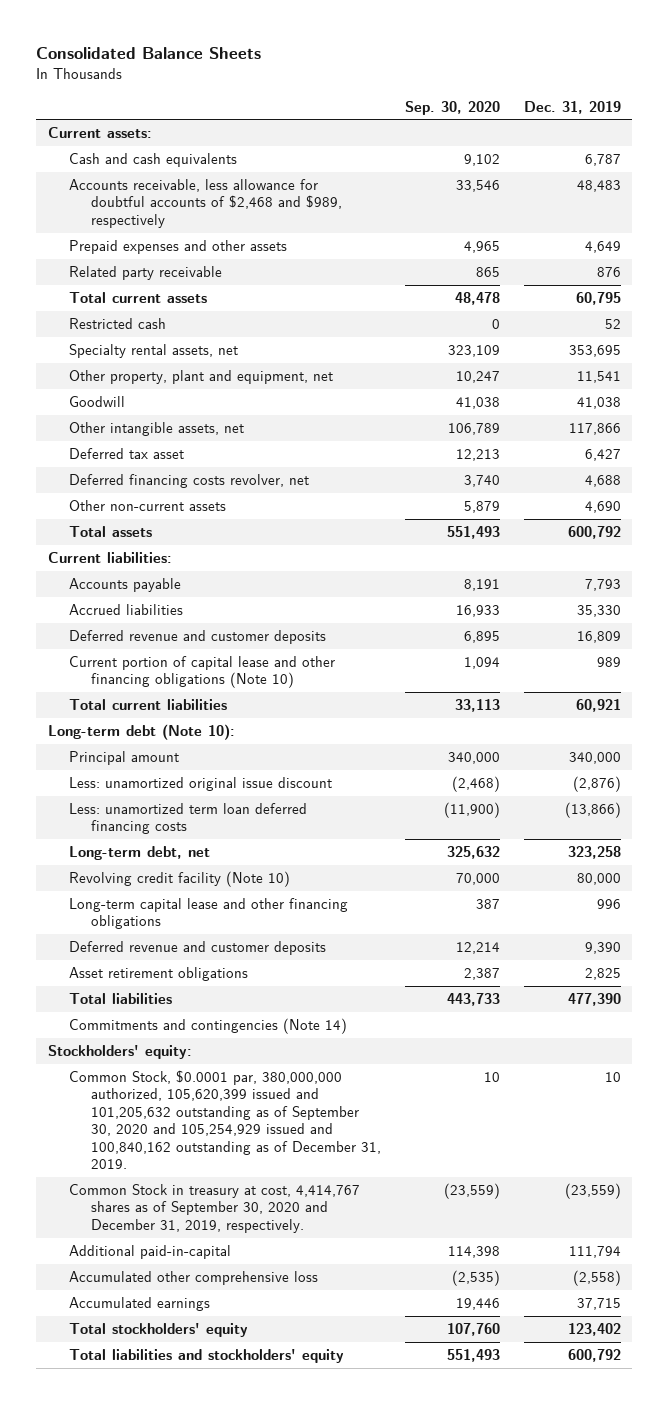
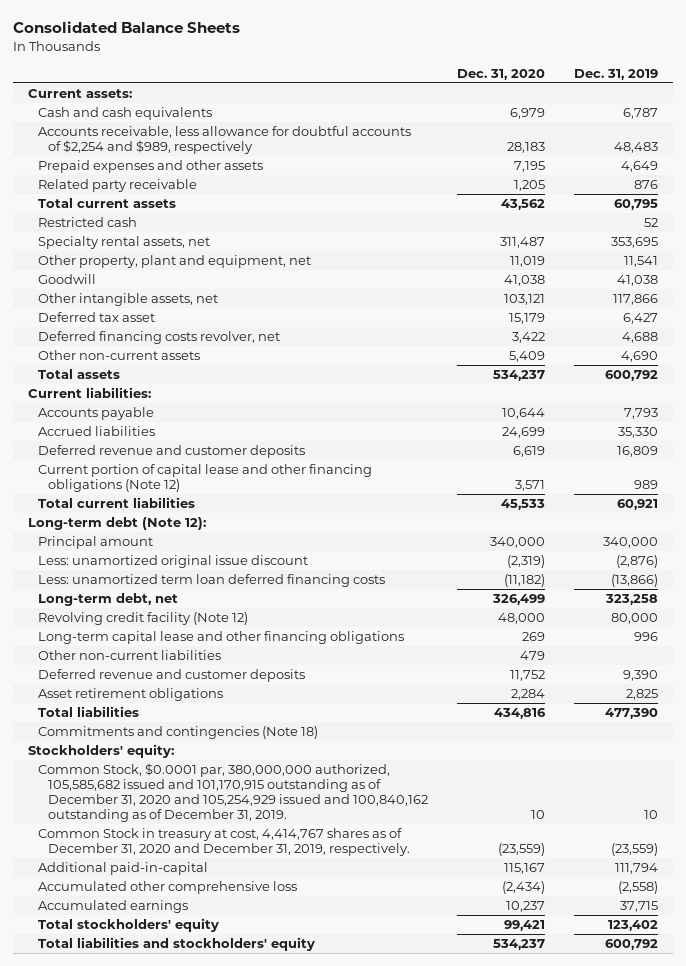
- | Sep. 30, 2020 | Dec. 31, 2019
+ | Dec. 31, 2020 | Dec. 31, 2019
- Accounts receivable, less allowance for doubtful accounts of $2,468 and $989, respectively | 33,546 | 48,483
+ Accounts receivable, less allowance for doubtful accounts of $2,254 and $989, respectively | 28,183 | 48,483
- Current portion of capital lease and other financing obligations (Note 10) | 1,094 | 989
+ Current portion of capital lease and other financing obligations (Note 12) | 3,571 | 989
- Long-term debt (Note 10):
+ Long-term debt (Note 12):
- Revolving credit facility (Note 10) | 70,000 | 80,000
+ Revolving credit facility (Note 12) | 48,000 | 80,000
+ Other non-current liabilities | 479 |
- Commitments and contingencies (Note 14)
+ Commitments and contingencies (Note 18)
- Common Stock, $0.0001 par, 380,000,000 authorized, 105,620,399 issued and 101,205,632 outstanding as of September 30, 2020 and 105,254,929 issued and 100,840,162 outstanding as of December 31, 2019. | 10 | 10
- Common Stock in treasury at cost, 4,414,767 shares as of September 30, 2020 and December 31, 2019, respectively. | (23,559) | (23,559)
+ Common Stock, $0.0001 par, 380,000,000 authorized, 105,585,682 issued and 101,170,915 outstanding as of December 31, 2020 and 105,254,929 issued and 100,840,162 outstanding as of December 31, 2019. | 10 | 10
+ Common Stock in treasury at cost, 4,414,767 shares as of December 31, 2020 and December 31, 2019, respectively. | (23,559) | (23,559)

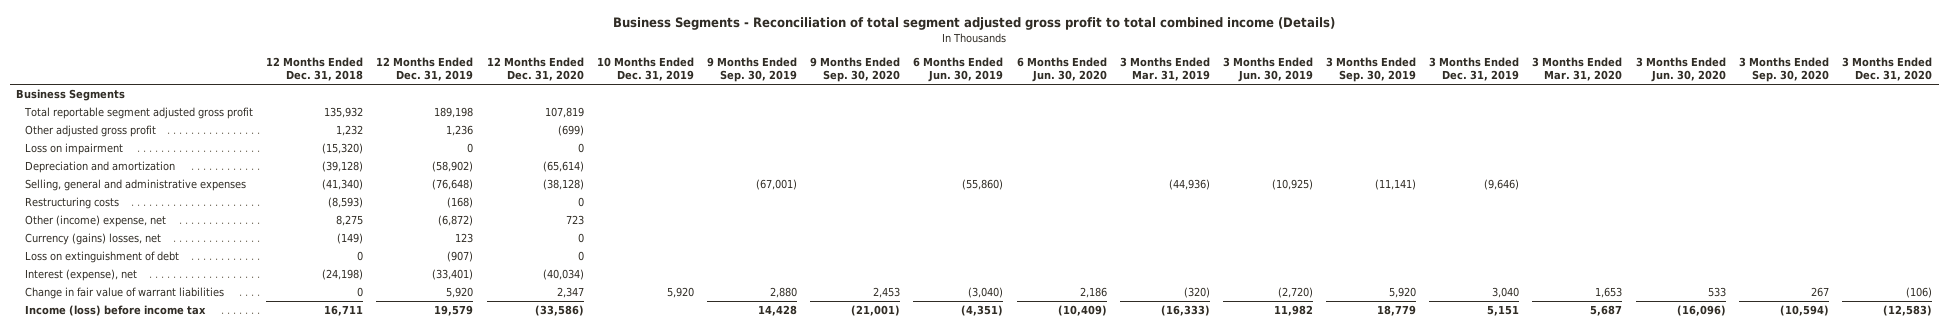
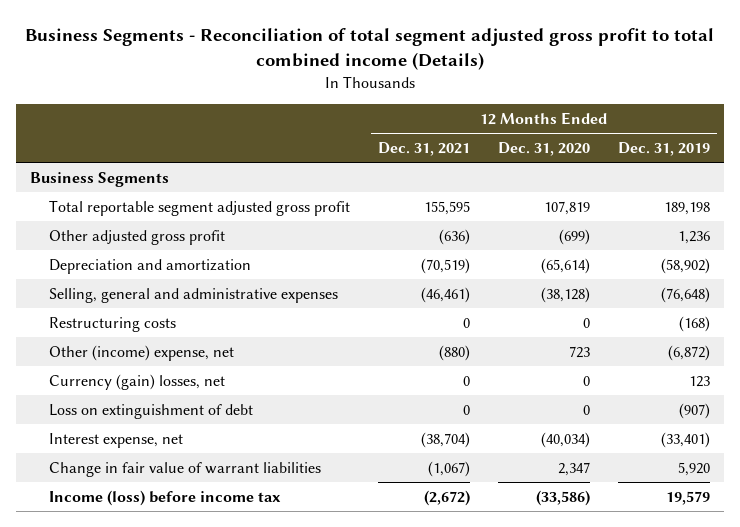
- | 12 Months Ended Dec. 31, 2018 | 12 Months Ended Dec. 31, 2019 | 12 Months Ended Dec. 31, 2020 | 10 Months Ended Dec. 31, 2019 | 9 Months Ended Sep. 30, 2019 | 9 Months Ended Sep. 30, 2020 | 6 Months Ended Jun. 30, 2019 | 6 Months Ended Jun. 30, 2020 | 3 Months Ended Mar. 31, 2019 | 3 Months Ended Jun. 30, 2019 | 3 Months Ended Sep. 30, 2019 | 3 Months Ended Dec. 31, 2019 | 3 Months Ended Mar. 31, 2020 | 3 Months Ended Jun. 30, 2020 | 3 Months Ended Sep. 30, 2020 | 3 Months Ended Dec. 31, 2020
+ | 12 Months Ended Dec. 31, 2021 | 12 Months Ended Dec. 31, 2020 | 12 Months Ended Dec. 31, 2019
- Loss on impairment | (15,320) | 0 | 0 | | | | | | | | | | | | |
- Currency (gains) losses, net | (149) | 123 | 0 | | | | | | | | | | | | |
+ Currency (gain) losses, net | 0 | 0 | 123
- Interest (expense), net | (24,198) | (33,401) | (40,034) | | | | | | | | | | | | |
+ Interest expense, net | (38,704) | (40,034) | (33,401)

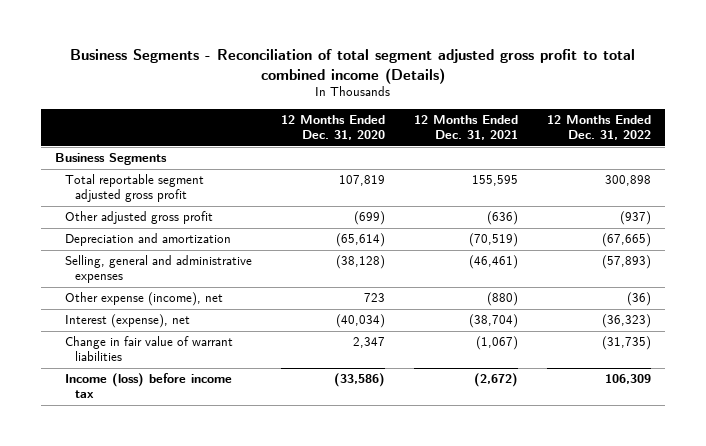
- | 12 Months Ended Dec. 31, 2021 | 12 Months Ended Dec. 31, 2020 | 12 Months Ended Dec. 31, 2019
+ | 12 Months Ended Dec. 31, 2020 | 12 Months Ended Dec. 31, 2021 | 12 Months Ended Dec. 31, 2022
- Restructuring costs | 0 | 0 | (168)
- Other (income) expense, net | (880) | 723 | (6,872)
- Currency (gain) losses, net | 0 | 0 | 123
- Loss on extinguishment of debt | 0 | 0 | (907)
- Interest expense, net | (38,704) | (40,034) | (33,401)
+ Other expense (income), net | 723 | (880) | (36)
+ Interest (expense), net | (40,034) | (38,704) | (36,323)

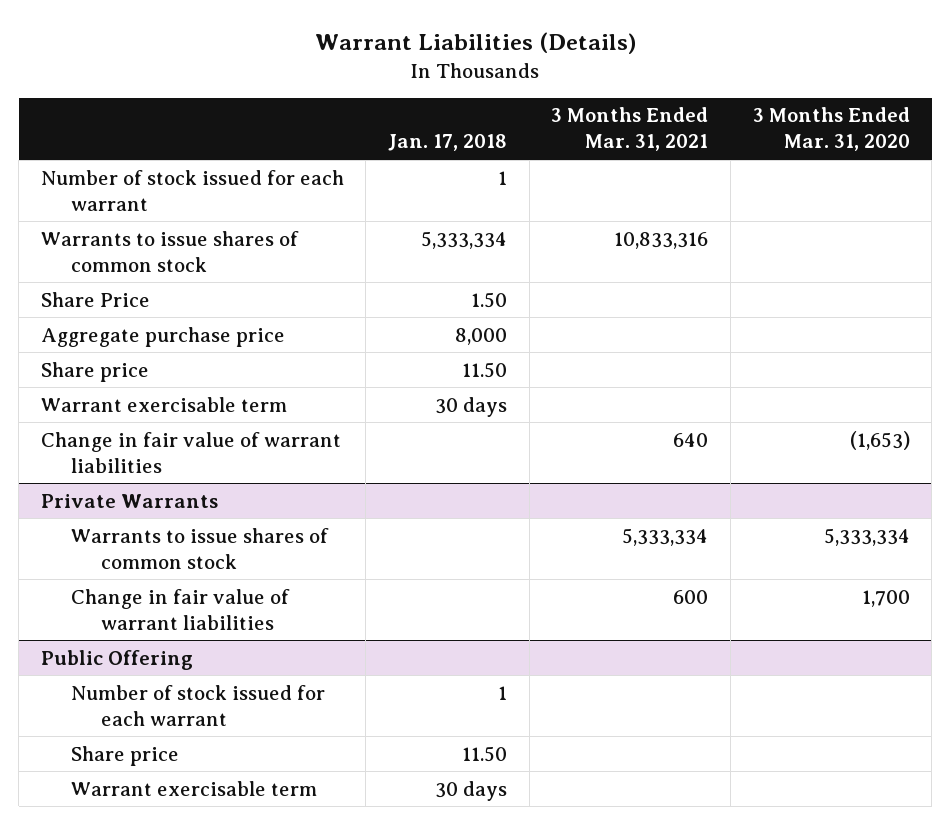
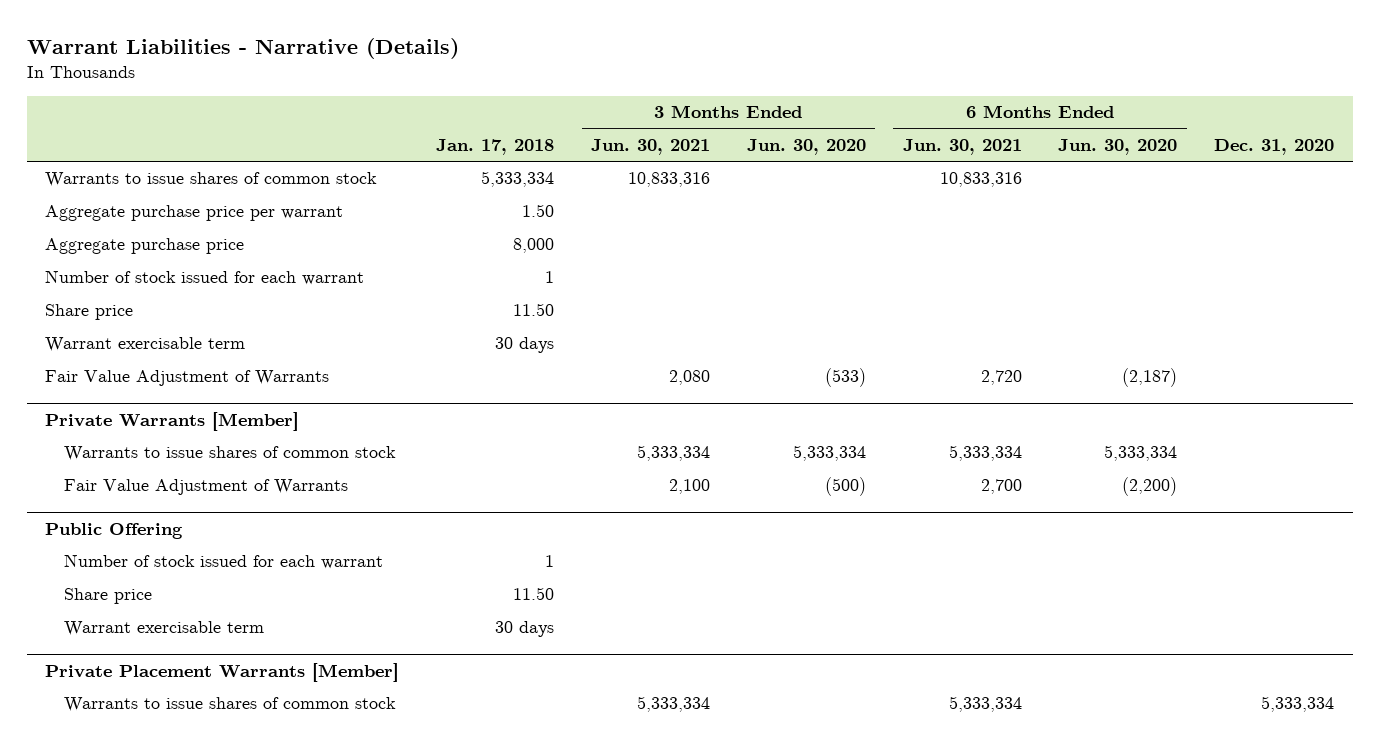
- Warrant Liabilities (Details)
+ Warrant Liabilities - Narrative (Details)
- | Jan. 17, 2018 | 3 Months Ended Mar. 31, 2021 | 3 Months Ended Mar. 31, 2020
+ | Jan. 17, 2018 | 3 Months Ended Jun. 30, 2021 | 3 Months Ended Jun. 30, 2020 | 6 Months Ended Jun. 30, 2021 | 6 Months Ended Jun. 30, 2020 | Dec. 31, 2020
- Share Price | 1.50 | |
+ Aggregate purchase price per warrant | 1.50 | | | | |
moved down: Number of stock issued for each warrant | 1 | | | | |
- Change in fair value of warrant liabilities | | 640 | (1,653)
- Private Warrants
+ Fair Value Adjustment of Warrants | | 2,080 | (533) | 2,720 | (2,187) |
+ Private Warrants [Member]
- Change in fair value of warrant liabilities | | 600 | 1,700
+ Fair Value Adjustment of Warrants | | 2,100 | (500) | 2,700 | (2,200) |
+ Private Placement Warrants [Member]
+ Warrants to issue shares of common stock | | 5,333,334 | | 5,333,334 | | 5,333,334

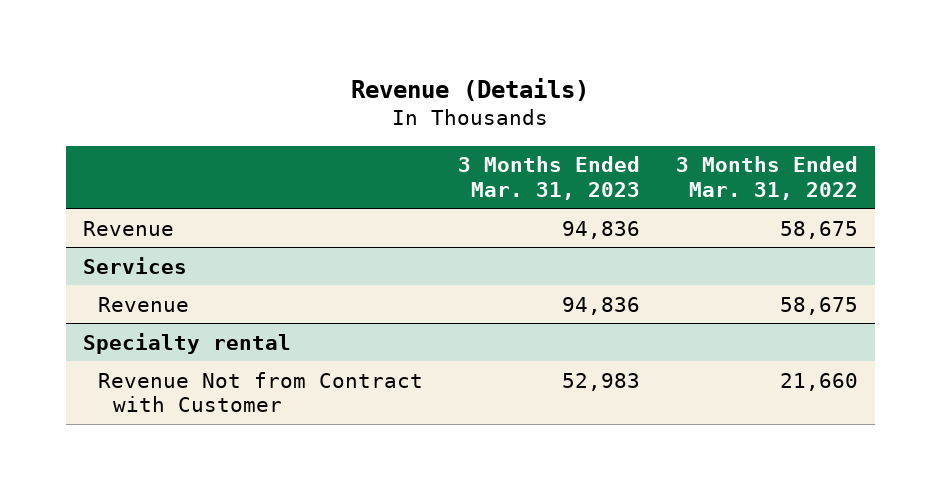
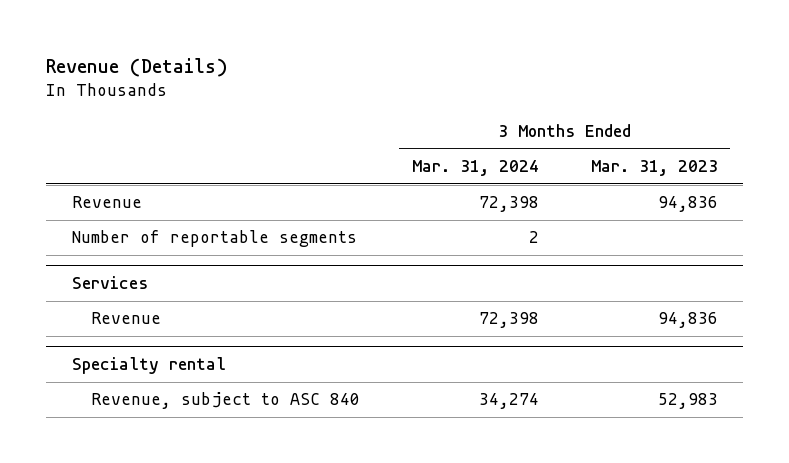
- | 3 Months Ended Mar. 31, 2023 | 3 Months Ended Mar. 31, 2022
+ | 3 Months Ended Mar. 31, 2024 | 3 Months Ended Mar. 31, 2023
+ Number of reportable segments | 2 |
@ Specialty rental
- Revenue Not from Contract with Customer | 52,983 | 21,660
+ Revenue, subject to ASC 840 | 34,274 | 52,983

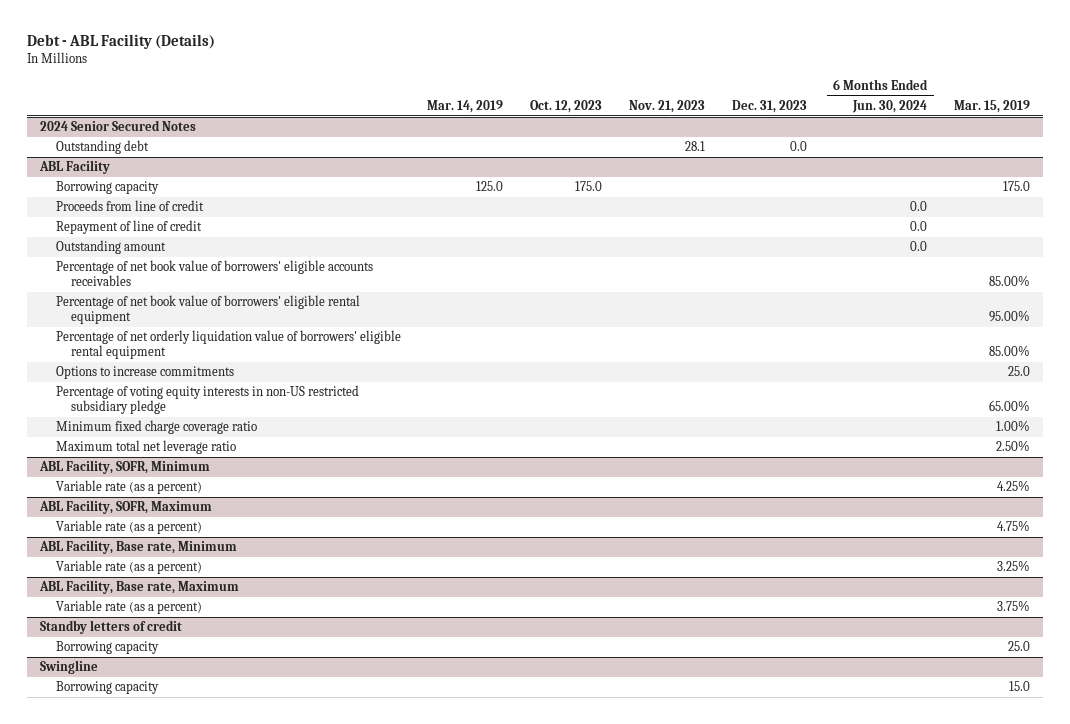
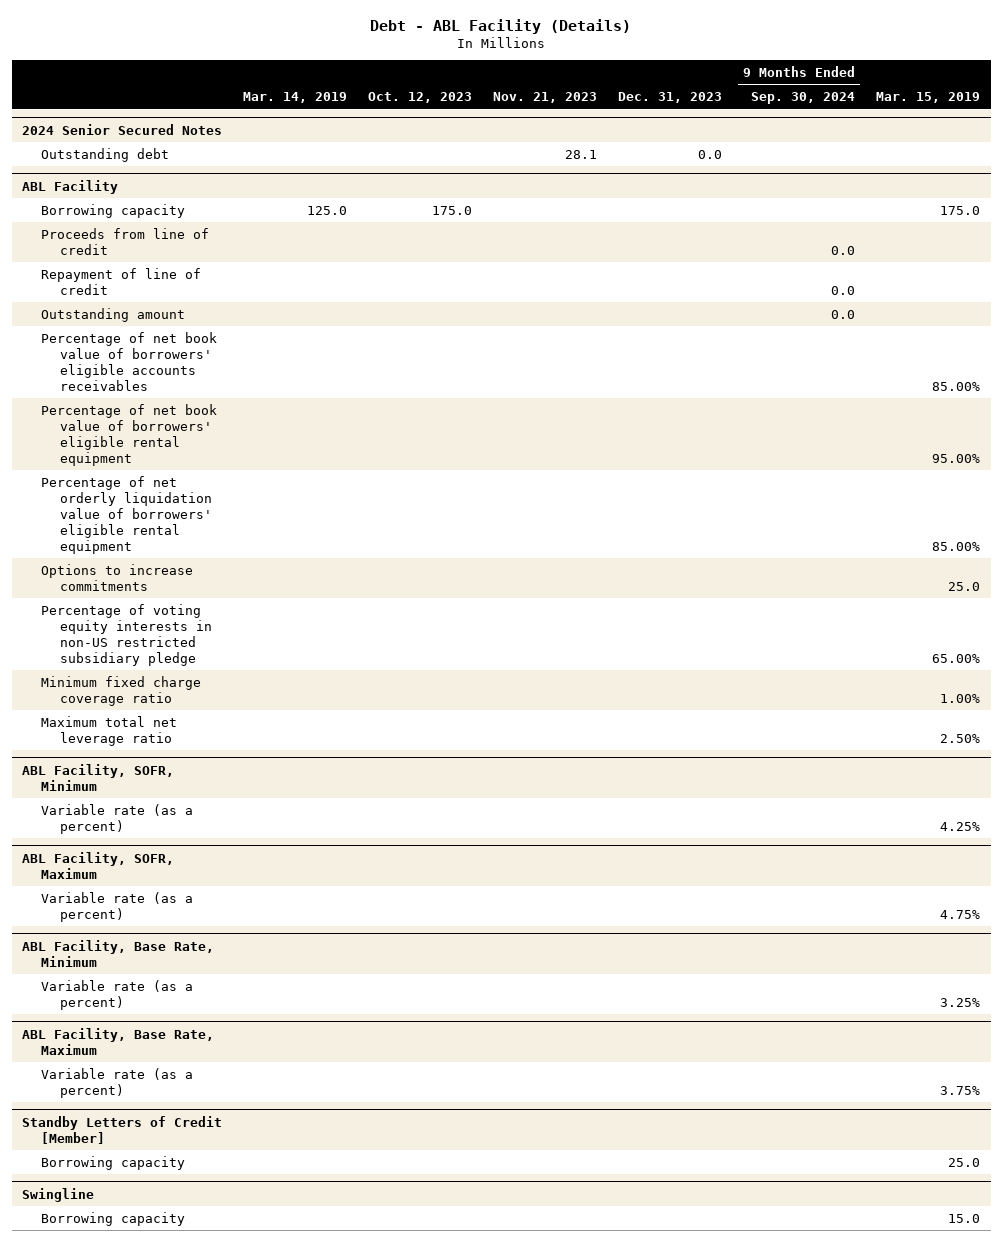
- | Mar. 14, 2019 | Oct. 12, 2023 | Nov. 21, 2023 | Dec. 31, 2023 | 6 Months Ended Jun. 30, 2024 | Mar. 15, 2019
+ | Mar. 14, 2019 | Oct. 12, 2023 | Nov. 21, 2023 | Dec. 31, 2023 | 9 Months Ended Sep. 30, 2024 | Mar. 15, 2019
- ABL Facility, Base rate, Minimum
+ ABL Facility, Base Rate, Minimum
- ABL Facility, Base rate, Maximum
+ ABL Facility, Base Rate, Maximum
- Standby letters of credit
+ Standby Letters of Credit [Member]

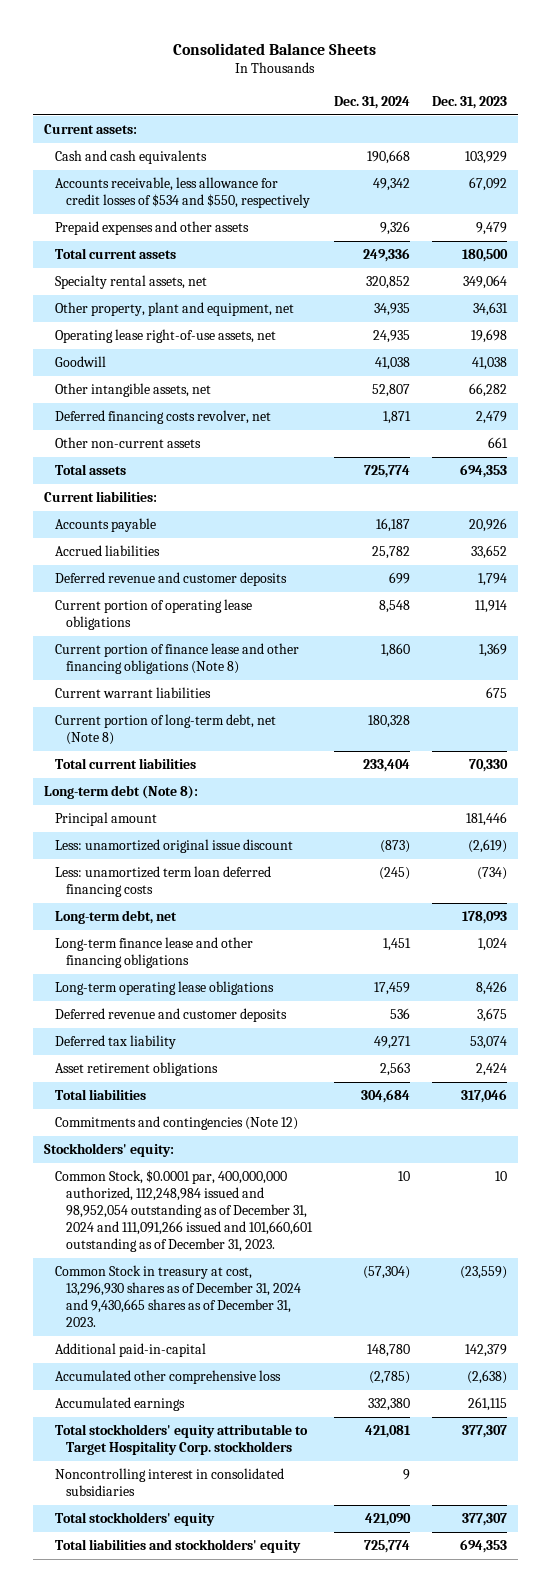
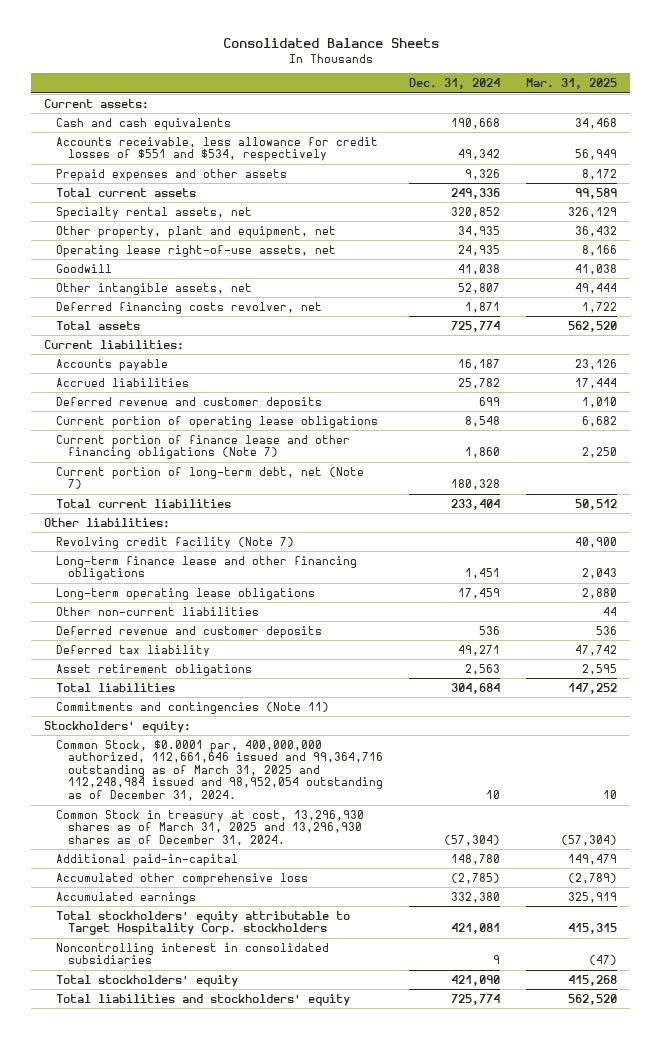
- | Dec. 31, 2024 | Dec. 31, 2023
+ | Dec. 31, 2024 | Mar. 31, 2025
- Accounts receivable, less allowance for credit losses of $534 and $550, respectively | 49,342 | 67,092
+ Accounts receivable, less allowance for credit losses of $551 and $534, respectively | 49,342 | 56,949
- Other non-current assets | | 661
- Current portion of finance lease and other financing obligations (Note 8) | 1,860 | 1,369
- Current warrant liabilities | | 675
- Current portion of long-term debt, net (Note 8) | 180,328 |
+ Current portion of finance lease and other financing obligations (Note 7) | 1,860 | 2,250
+ Current portion of long-term debt, net (Note 7) | 180,328 |
- Long-term debt (Note 8):
- Principal amount | | 181,446
- Less: unamortized original issue discount | (873) | (2,619)
- Less: unamortized term loan deferred financing costs | (245) | (734)
- Long-term debt, net | | 178,093
+ Other liabilities:
+ Revolving credit facility (Note 7) | | 40,900
+ Other non-current liabilities | | 44
- Commitments and contingencies (Note 12)
+ Commitments and contingencies (Note 11)
- Common Stock, $0.0001 par, 400,000,000 authorized, 112,248,984 issued and 98,952,054 outstanding as of December 31, 2024 and 111,091,266 issued and 101,660,601 outstanding as of December 31, 2023. | 10 | 10
- Common Stock in treasury at cost, 13,296,930 shares as of December 31, 2024 and 9,430,665 shares as of December 31, 2023. | (57,304) | (23,559)
+ Common Stock, $0.0001 par, 400,000,000 authorized, 112,661,646 issued and 99,364,716 outstanding as of March 31, 2025 and 112,248,984 issued and 98,952,054 outstanding as of December 31, 2024. | 10 | 10
+ Common Stock in treasury at cost, 13,296,930 shares as of March 31, 2025 and 13,296,930 shares as of December 31, 2024. | (57,304) | (57,304)

